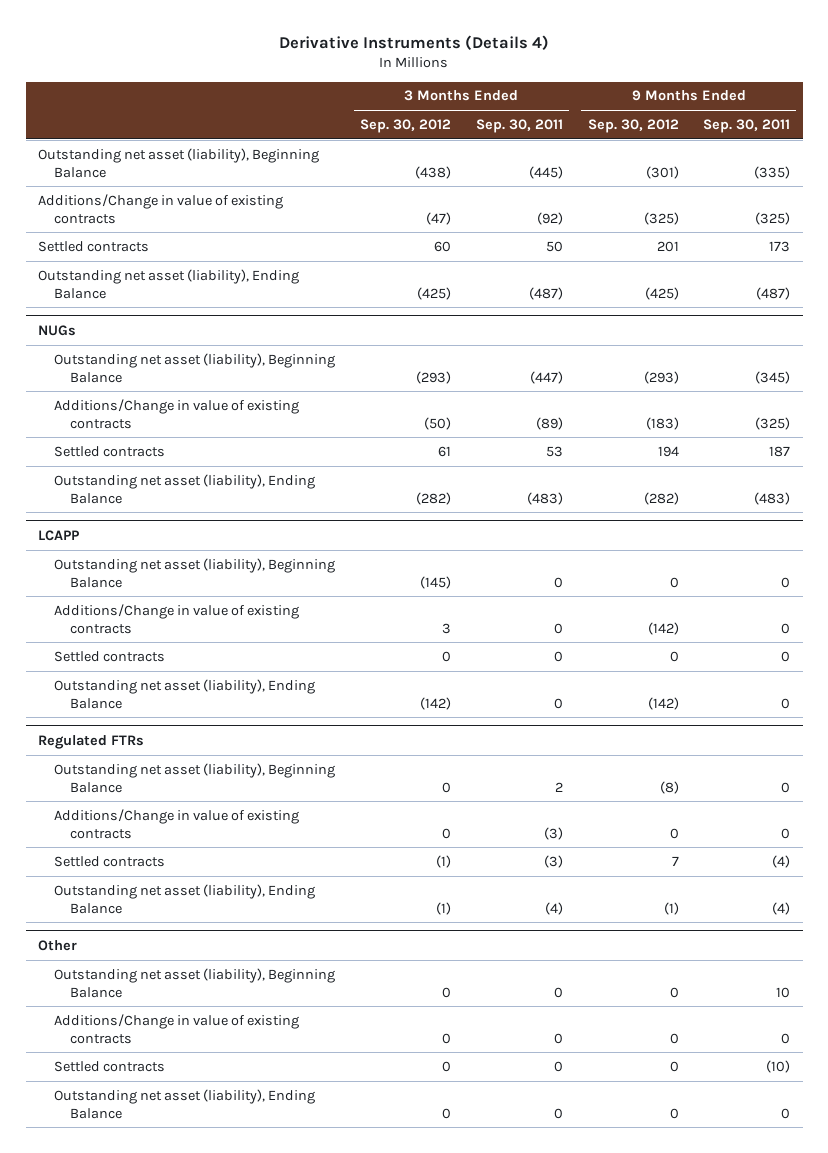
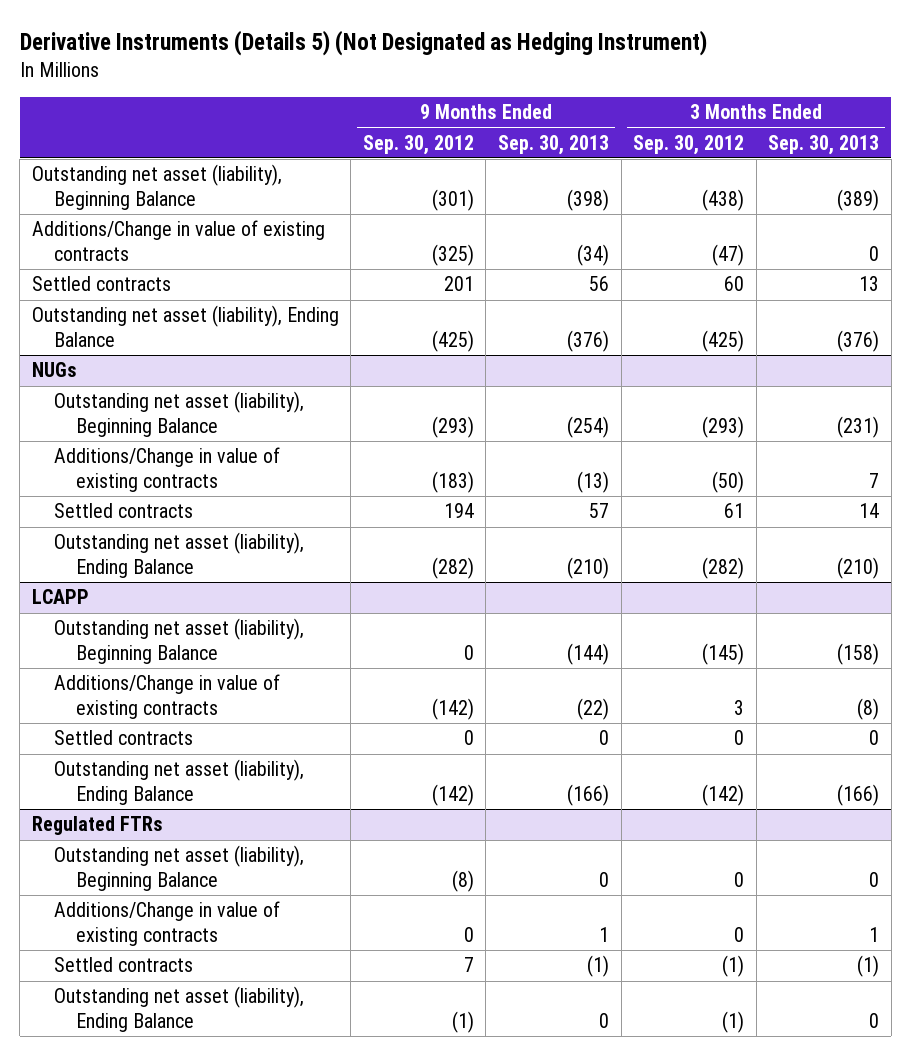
- Derivative Instruments (Details 4)
+ Derivative Instruments (Details 5) (Not Designated as Hedging Instrument)
- | 3 Months Ended Sep. 30, 2012 | 3 Months Ended Sep. 30, 2011 | 9 Months Ended Sep. 30, 2012 | 9 Months Ended Sep. 30, 2011
+ | 9 Months Ended Sep. 30, 2012 | 9 Months Ended Sep. 30, 2013 | 3 Months Ended Sep. 30, 2012 | 3 Months Ended Sep. 30, 2013
- Other
- Outstanding net asset (liability), Beginning Balance | 0 | 0 | 0 | 10
- Additions/Change in value of existing contracts | 0 | 0 | 0 | 0
- Settled contracts | 0 | 0 | 0 | (10)
- Outstanding net asset (liability), Ending Balance | 0 | 0 | 0 | 0

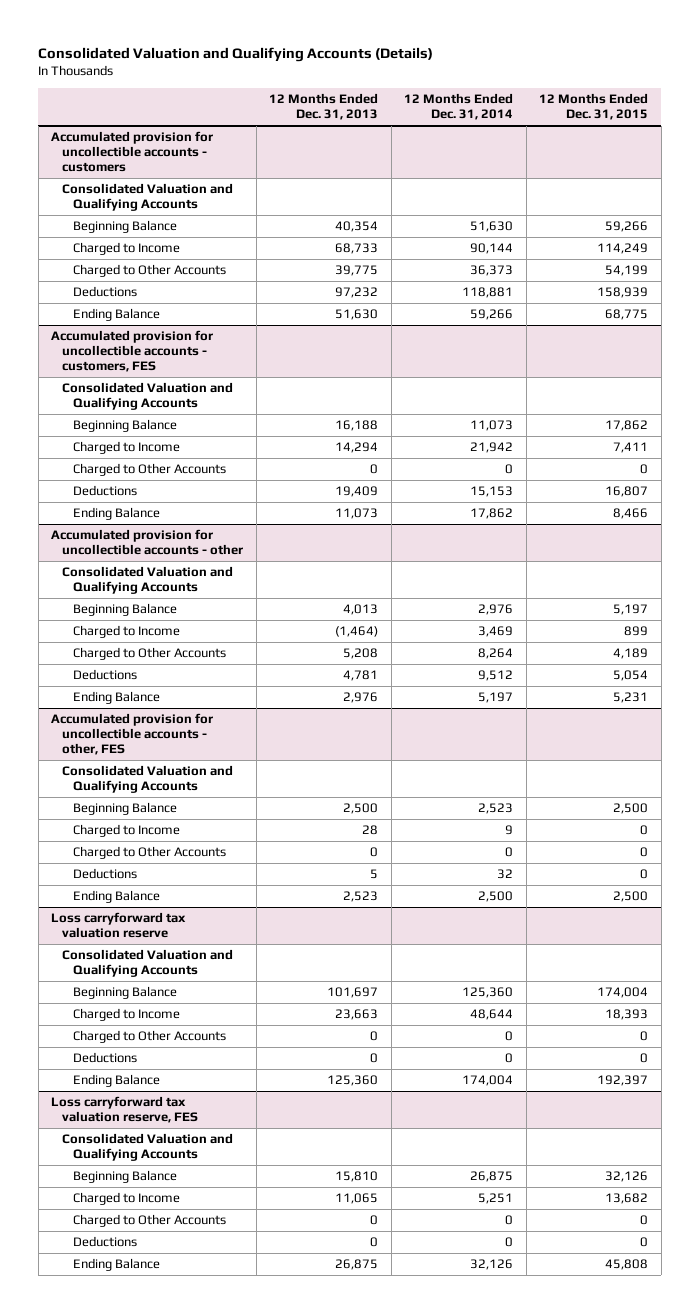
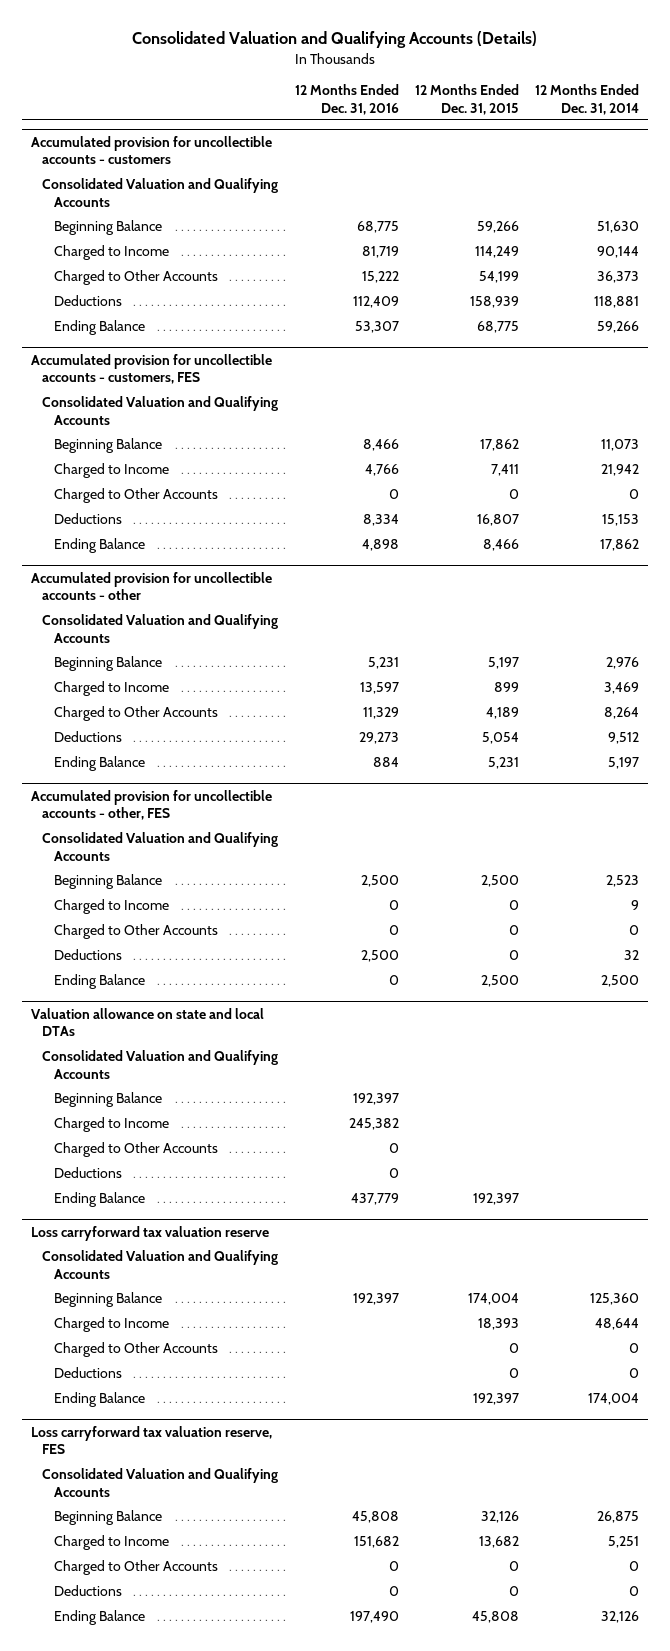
- | 12 Months Ended Dec. 31, 2013 | 12 Months Ended Dec. 31, 2014 | 12 Months Ended Dec. 31, 2015
+ | 12 Months Ended Dec. 31, 2016 | 12 Months Ended Dec. 31, 2015 | 12 Months Ended Dec. 31, 2014
+ Valuation allowance on state and local DTAs
+ Consolidated Valuation and Qualifying Accounts
+ Beginning Balance | 192,397 | |
+ Charged to Income | 245,382 | |
+ Charged to Other Accounts | 0 | |
+ Deductions | 0 | |
+ Ending Balance | 437,779 | 192,397 |

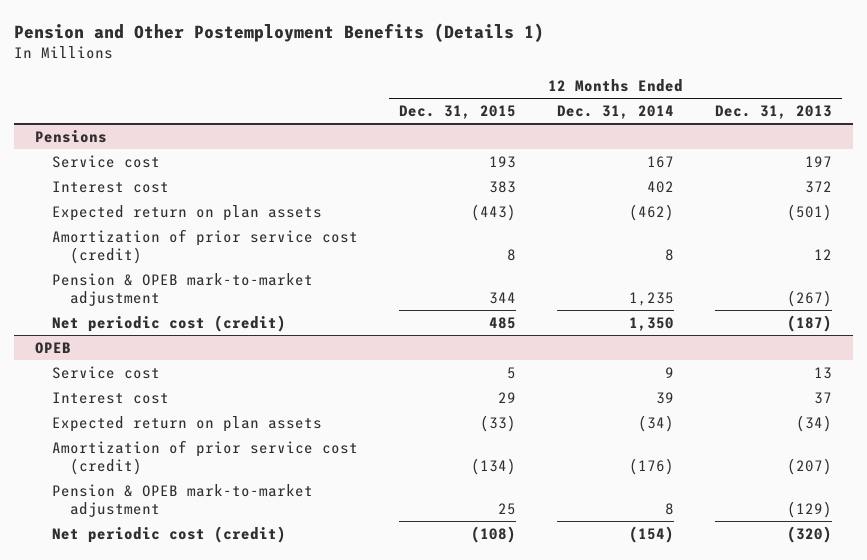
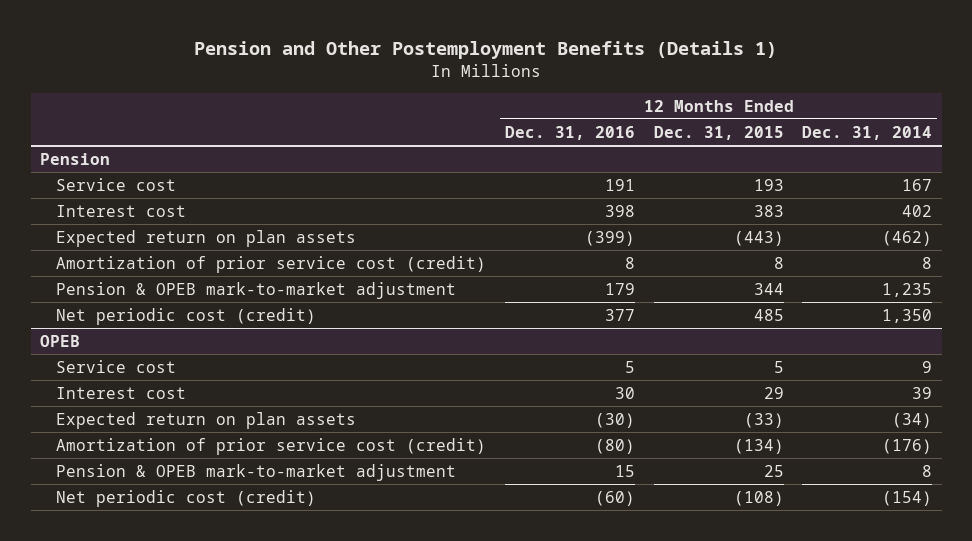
- | 12 Months Ended Dec. 31, 2015 | 12 Months Ended Dec. 31, 2014 | 12 Months Ended Dec. 31, 2013
+ | 12 Months Ended Dec. 31, 2016 | 12 Months Ended Dec. 31, 2015 | 12 Months Ended Dec. 31, 2014
- Pensions
+ Pension

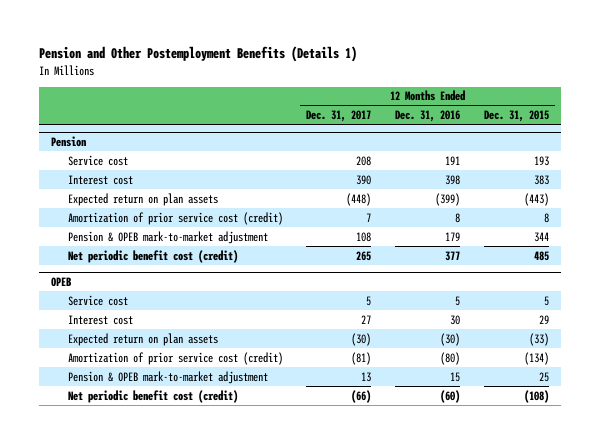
- | 12 Months Ended Dec. 31, 2016 | 12 Months Ended Dec. 31, 2015 | 12 Months Ended Dec. 31, 2014
+ | 12 Months Ended Dec. 31, 2017 | 12 Months Ended Dec. 31, 2016 | 12 Months Ended Dec. 31, 2015
@ Pension
- Net periodic cost (credit) | 377 | 485 | 1,350
+ Net periodic benefit cost (credit) | 265 | 377 | 485
@ OPEB
- Net periodic cost (credit) | (60) | (108) | (154)
+ Net periodic benefit cost (credit) | (66) | (60) | (108)

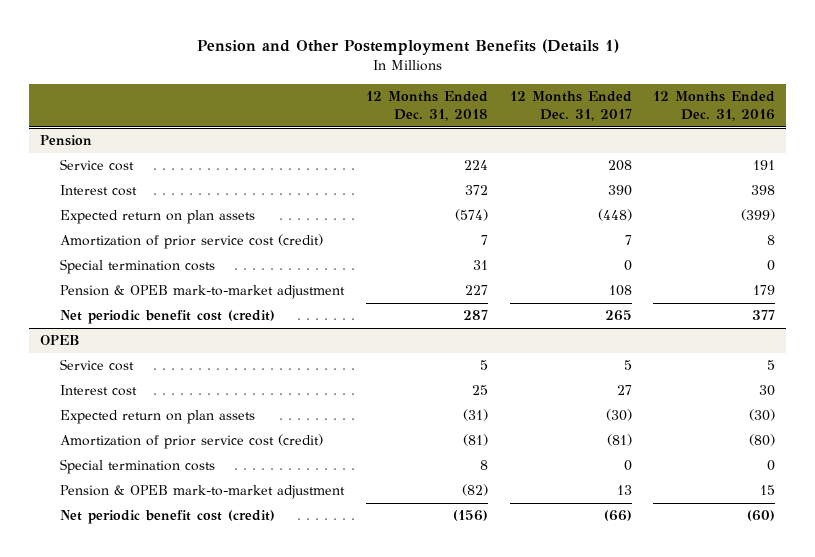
- | 12 Months Ended Dec. 31, 2017 | 12 Months Ended Dec. 31, 2016 | 12 Months Ended Dec. 31, 2015
+ | 12 Months Ended Dec. 31, 2018 | 12 Months Ended Dec. 31, 2017 | 12 Months Ended Dec. 31, 2016
@ Pension
+ Special termination costs | 31 | 0 | 0
@ OPEB
+ Special termination costs | 8 | 0 | 0

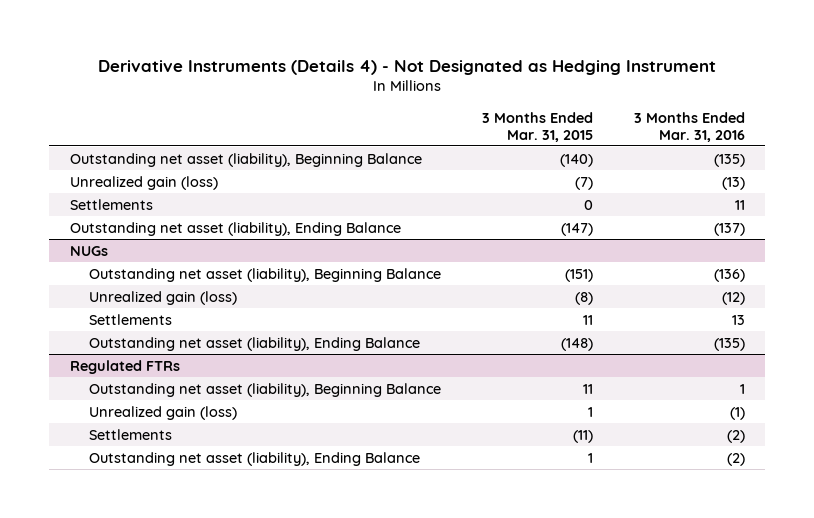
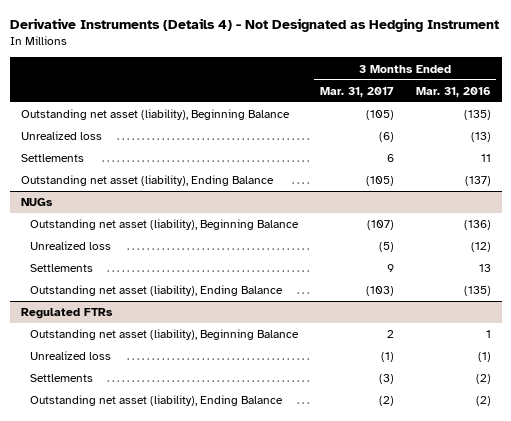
- | 3 Months Ended Mar. 31, 2015 | 3 Months Ended Mar. 31, 2016
+ | 3 Months Ended Mar. 31, 2017 | 3 Months Ended Mar. 31, 2016
- Unrealized gain (loss) | (7) | (13)
+ Unrealized loss | (6) | (13)
@ NUGs
- Unrealized gain (loss) | (8) | (12)
+ Unrealized loss | (5) | (12)
@ Regulated FTRs
- Unrealized gain (loss) | 1 | (1)
+ Unrealized loss | (1) | (1)

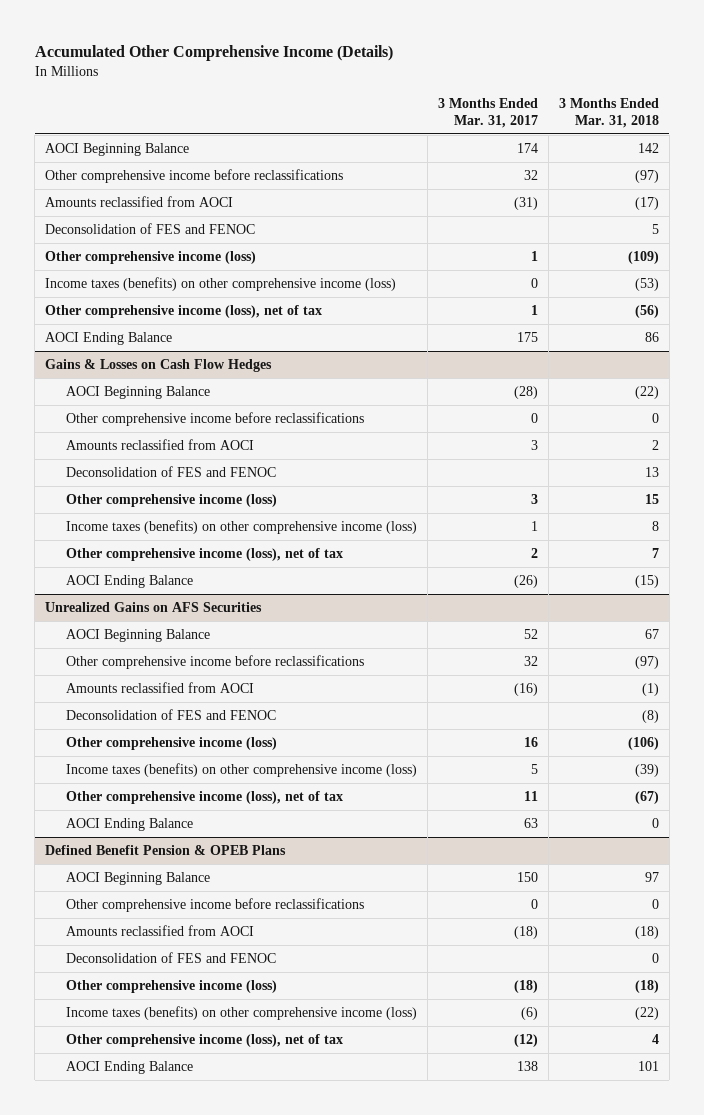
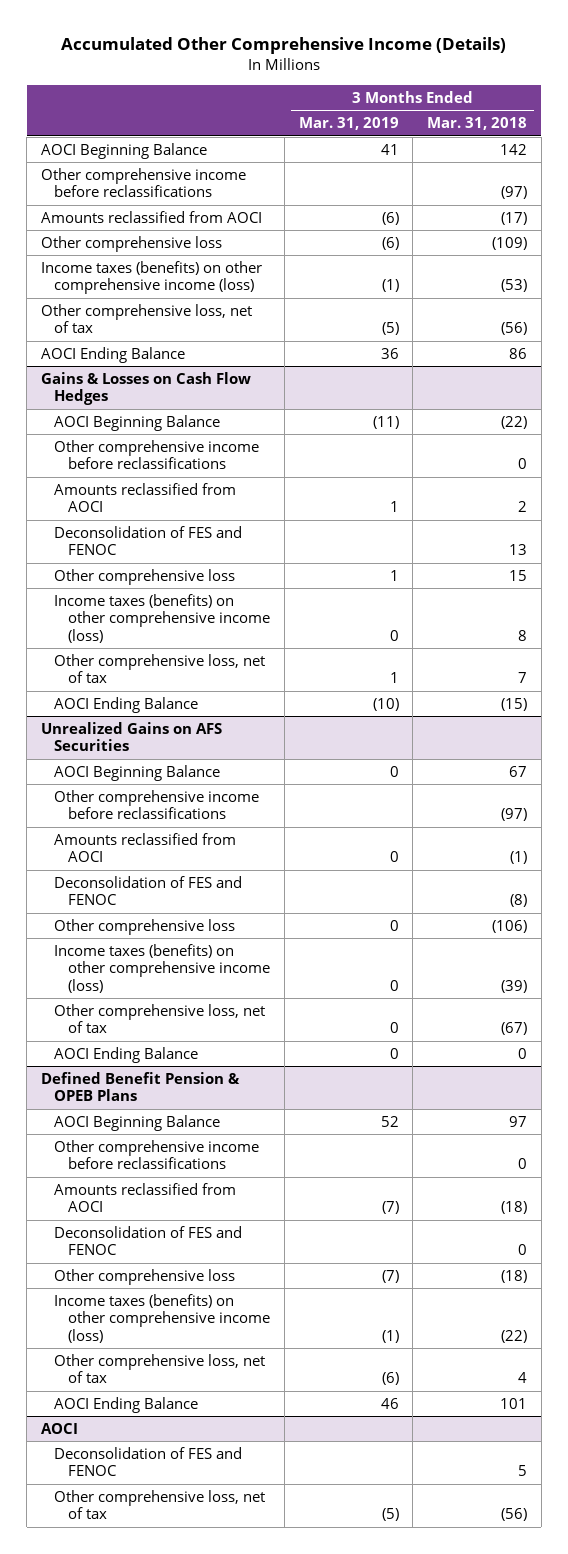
- | 3 Months Ended Mar. 31, 2017 | 3 Months Ended Mar. 31, 2018
+ | 3 Months Ended Mar. 31, 2019 | 3 Months Ended Mar. 31, 2018
- Deconsolidation of FES and FENOC | | 5
- Other comprehensive income (loss) | 1 | (109)
+ Other comprehensive loss | (6) | (109)
- Other comprehensive income (loss), net of tax | 1 | (56)
+ Other comprehensive loss, net of tax | (5) | (56)
@ Gains & Losses on Cash Flow Hedges
- Other comprehensive income (loss) | 3 | 15
+ Other comprehensive loss | 1 | 15
- Other comprehensive income (loss), net of tax | 2 | 7
+ Other comprehensive loss, net of tax | 1 | 7
@ Unrealized Gains on AFS Securities
- Other comprehensive income (loss) | 16 | (106)
+ Other comprehensive loss | 0 | (106)
- Other comprehensive income (loss), net of tax | 11 | (67)
+ Other comprehensive loss, net of tax | 0 | (67)
@ Defined Benefit Pension & OPEB Plans
- Other comprehensive income (loss) | (18) | (18)
+ Other comprehensive loss | (7) | (18)
- Other comprehensive income (loss), net of tax | (12) | 4
+ Other comprehensive loss, net of tax | (6) | 4
+ AOCI
+ Deconsolidation of FES and FENOC | | 5
+ Other comprehensive loss, net of tax | (5) | (56)

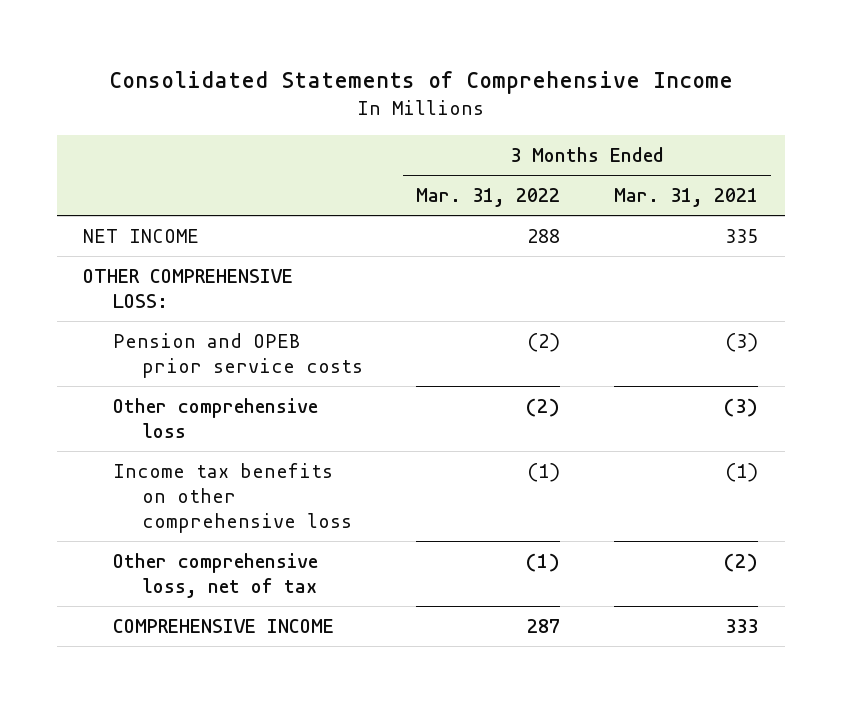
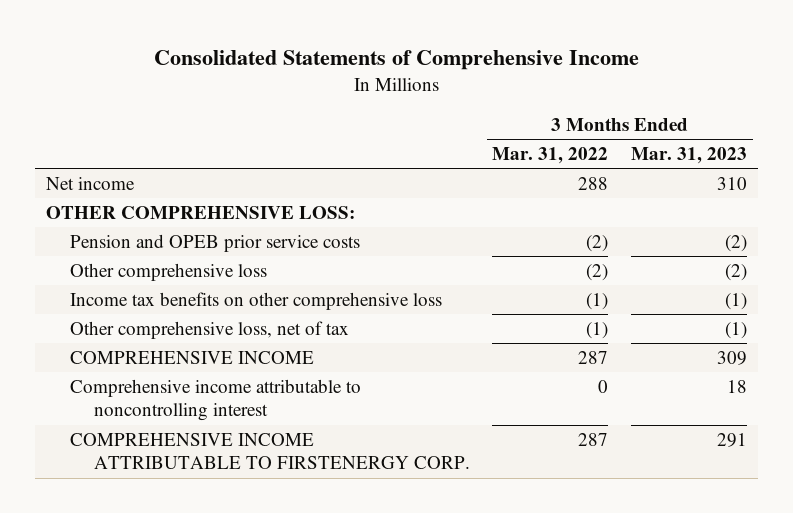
- | 3 Months Ended Mar. 31, 2022 | 3 Months Ended Mar. 31, 2021
+ | 3 Months Ended Mar. 31, 2022 | 3 Months Ended Mar. 31, 2023
- NET INCOME | 288 | 335
+ Net income | 288 | 310
+ Comprehensive income attributable to noncontrolling interest | 0 | 18
+ COMPREHENSIVE INCOME ATTRIBUTABLE TO FIRSTENERGY CORP. | 287 | 291

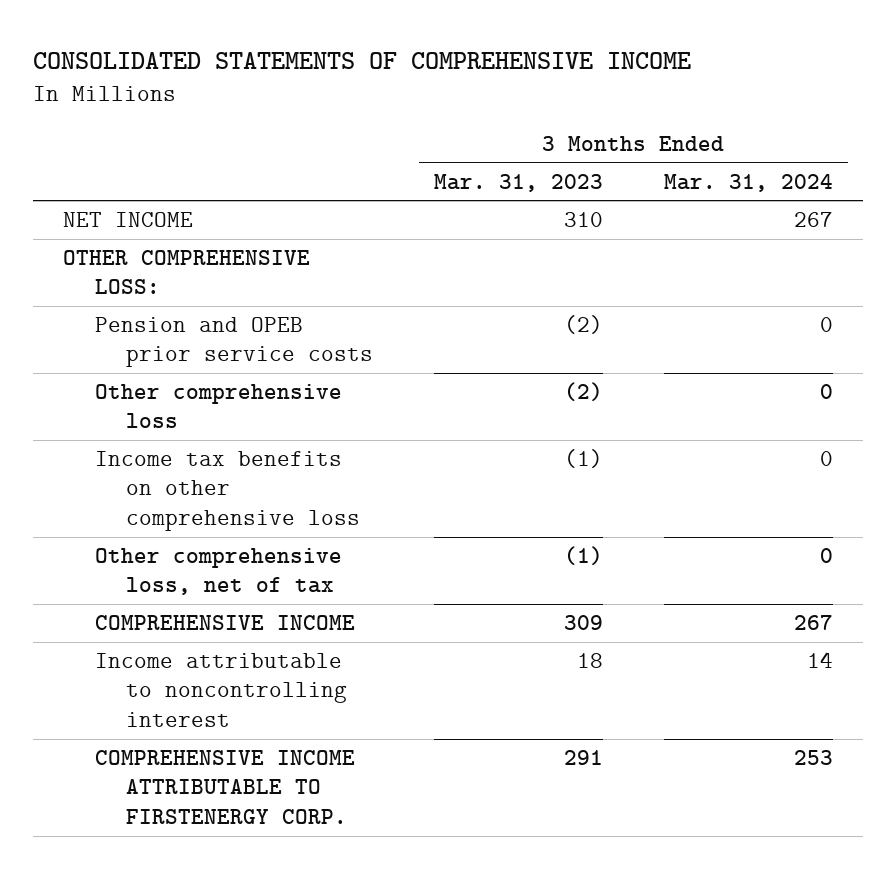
- Consolidated Statements of Comprehensive Income
+ CONSOLIDATED STATEMENTS OF COMPREHENSIVE INCOME
- | 3 Months Ended Mar. 31, 2022 | 3 Months Ended Mar. 31, 2023
+ | 3 Months Ended Mar. 31, 2023 | 3 Months Ended Mar. 31, 2024
- Net income | 288 | 310
+ NET INCOME | 310 | 267
- Comprehensive income attributable to noncontrolling interest | 0 | 18
+ Income attributable to noncontrolling interest | 18 | 14

